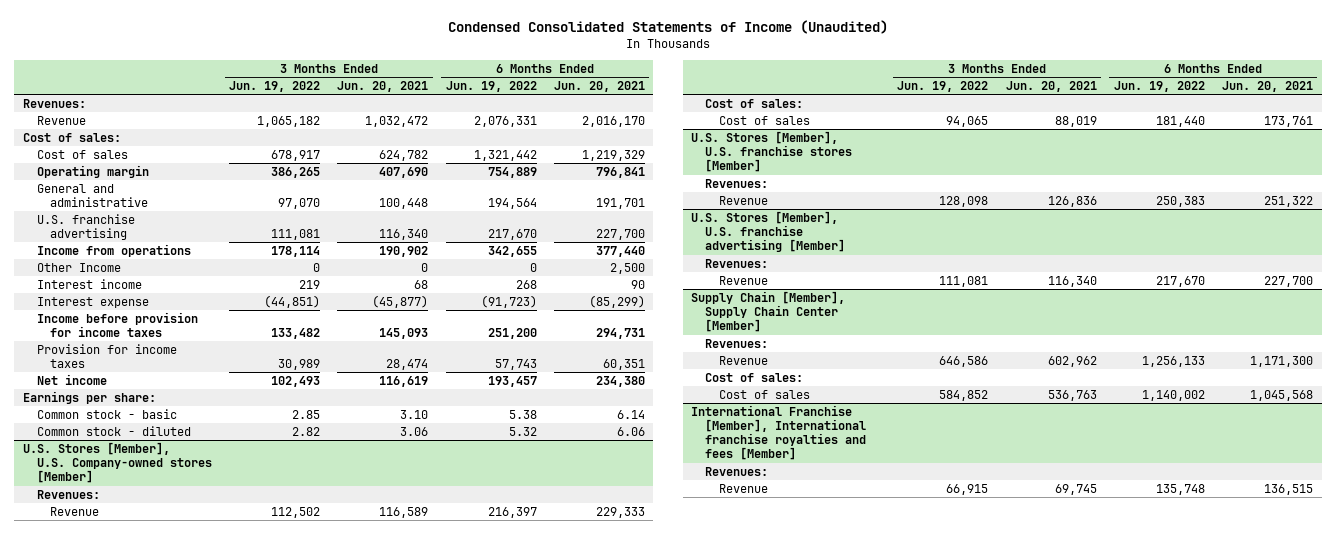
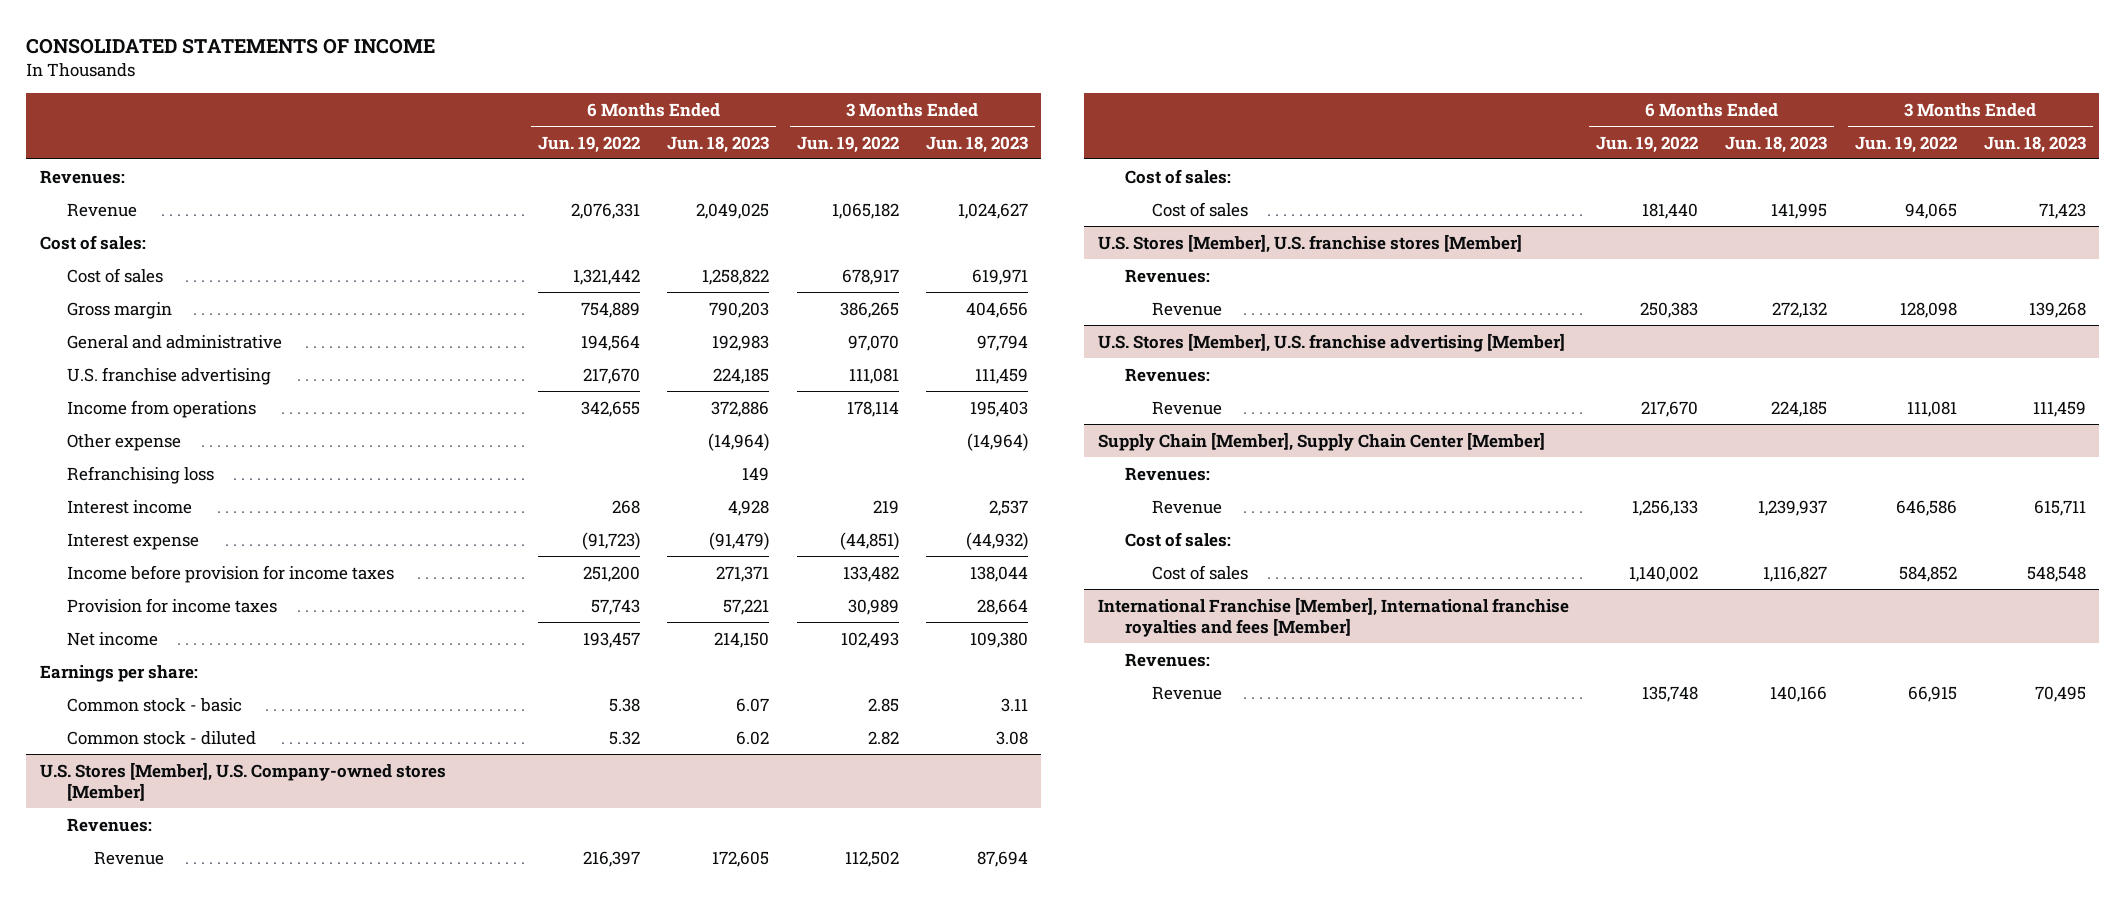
- Condensed Consolidated Statements of Income (Unaudited)
+ CONSOLIDATED STATEMENTS OF INCOME
- | 3 Months Ended Jun. 19, 2022 | 3 Months Ended Jun. 20, 2021 | 6 Months Ended Jun. 19, 2022 | 6 Months Ended Jun. 20, 2021
+ | 6 Months Ended Jun. 19, 2022 | 6 Months Ended Jun. 18, 2023 | 3 Months Ended Jun. 19, 2022 | 3 Months Ended Jun. 18, 2023
- Operating margin | 386,265 | 407,690 | 754,889 | 796,841
+ Gross margin | 754,889 | 790,203 | 386,265 | 404,656
- Other Income | 0 | 0 | 0 | 2,500
+ Other expense | | (14,964) | | (14,964)
+ Refranchising loss | | 149 | |

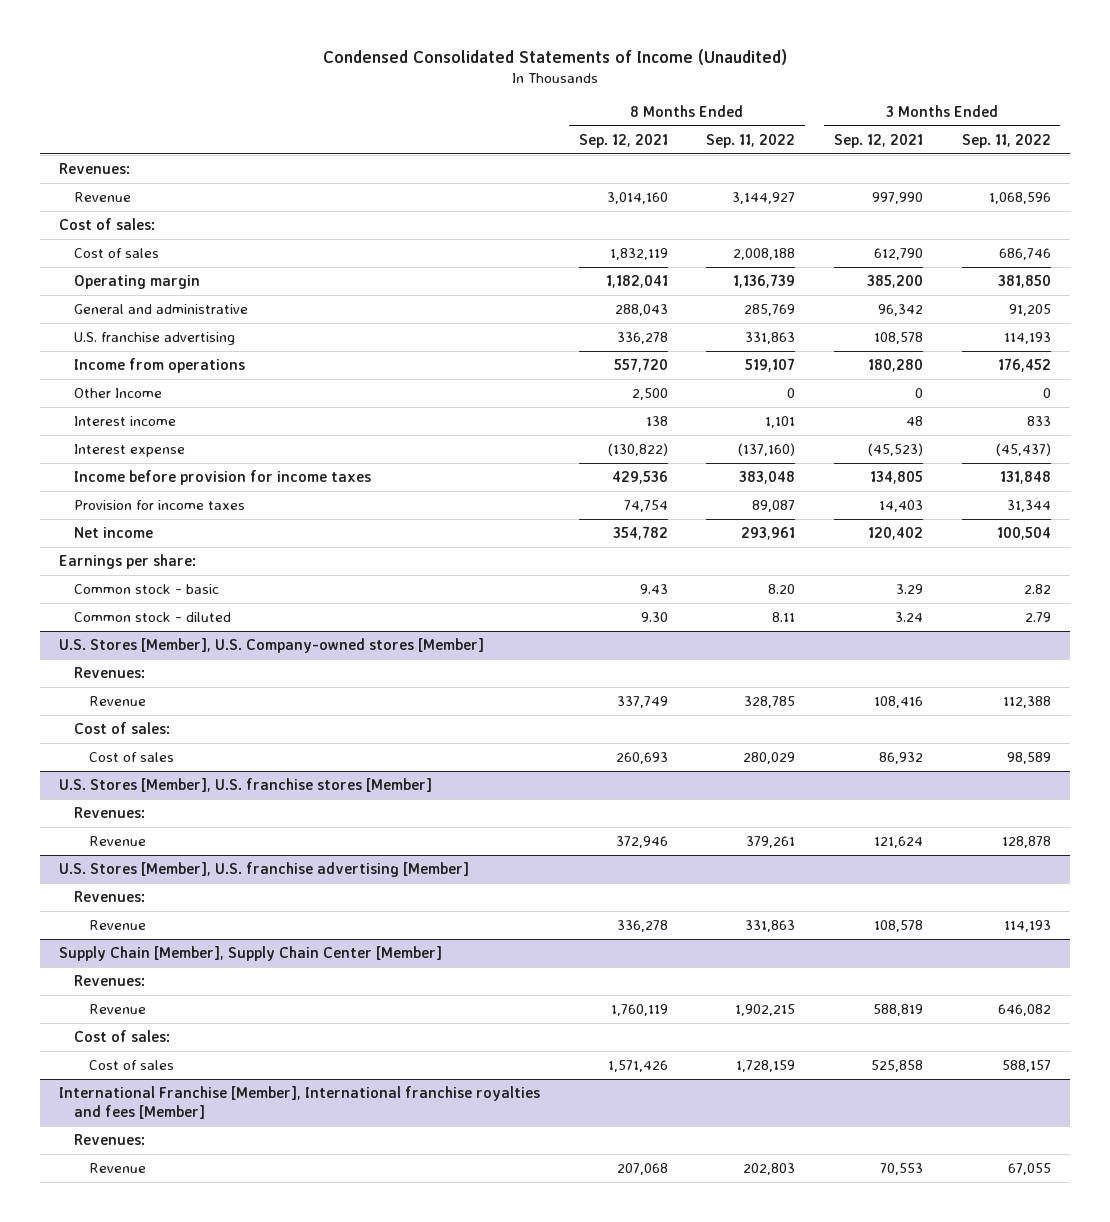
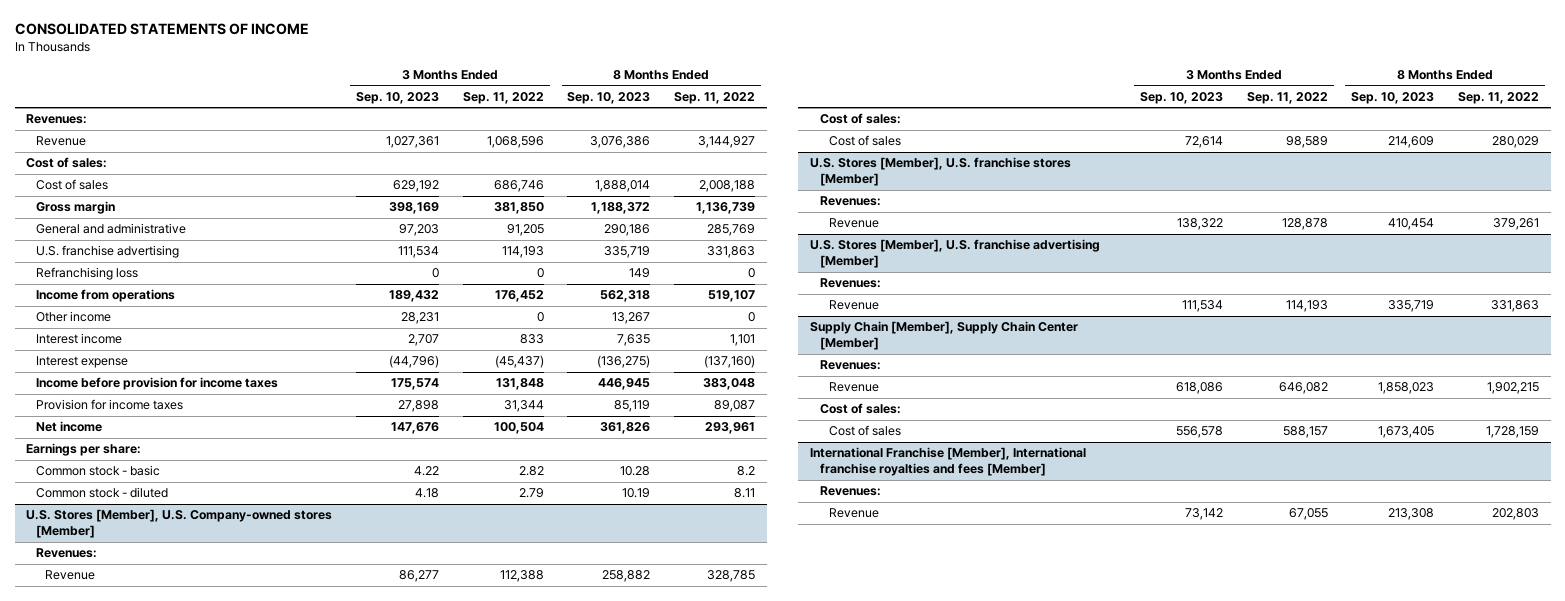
- Condensed Consolidated Statements of Income (Unaudited)
+ CONSOLIDATED STATEMENTS OF INCOME
- | 8 Months Ended Sep. 12, 2021 | 8 Months Ended Sep. 11, 2022 | 3 Months Ended Sep. 12, 2021 | 3 Months Ended Sep. 11, 2022
+ | 3 Months Ended Sep. 10, 2023 | 3 Months Ended Sep. 11, 2022 | 8 Months Ended Sep. 10, 2023 | 8 Months Ended Sep. 11, 2022
- Operating margin | 1,182,041 | 1,136,739 | 385,200 | 381,850
+ Gross margin | 398,169 | 381,850 | 1,188,372 | 1,136,739
+ Refranchising loss | 0 | 0 | 149 | 0
- Other Income | 2,500 | 0 | 0 | 0
+ Other income | 28,231 | 0 | 13,267 | 0
- Common stock - basic | 9.43 | 8.20 | 3.29 | 2.82
+ Common stock - basic | 4.22 | 2.82 | 10.28 | 8.2

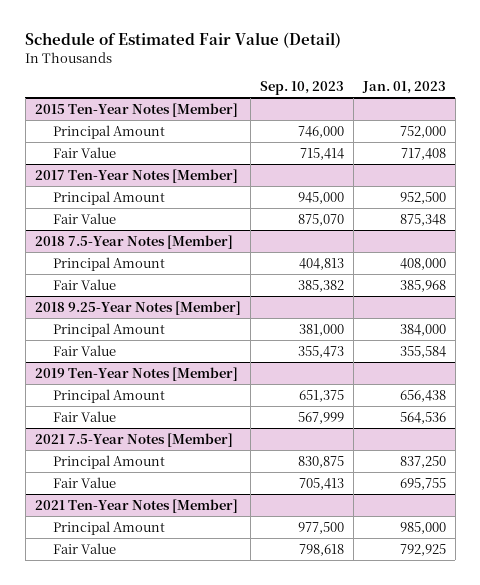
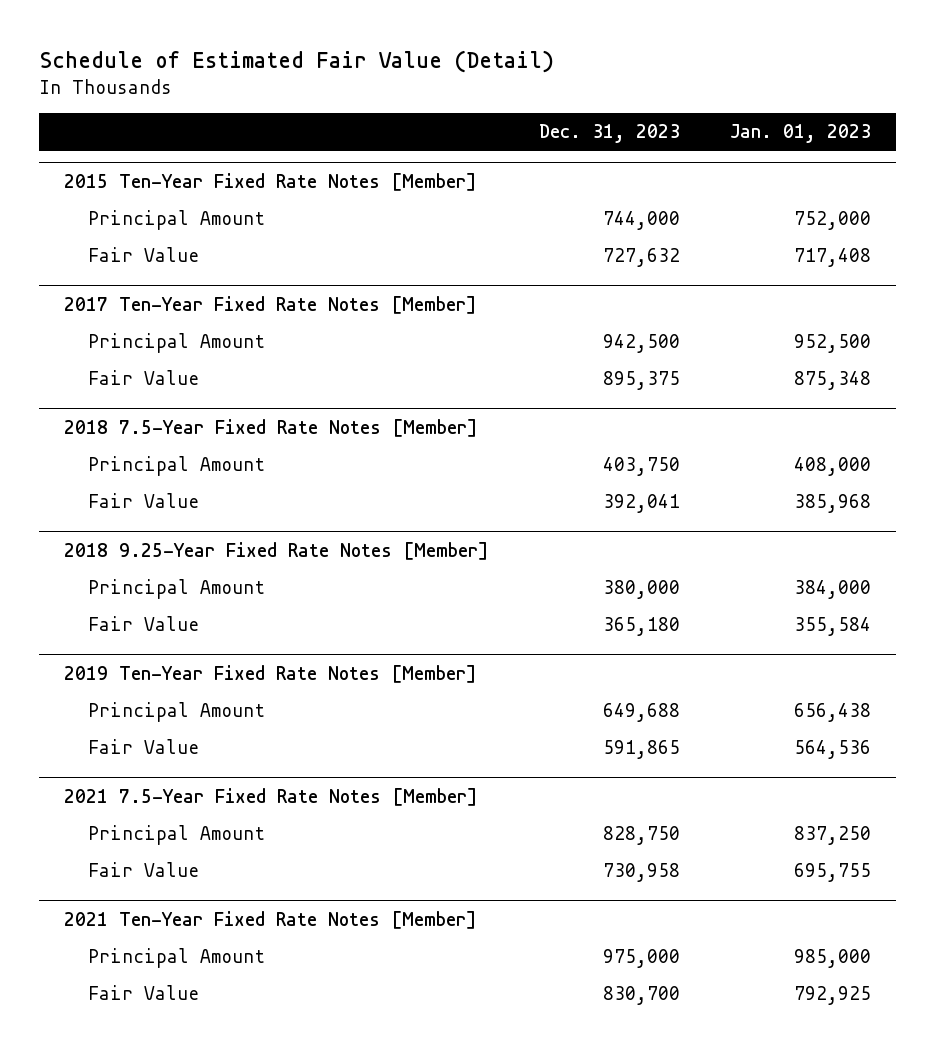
- | Sep. 10, 2023 | Jan. 01, 2023
+ | Dec. 31, 2023 | Jan. 01, 2023
- 2015 Ten-Year Notes [Member]
+ 2015 Ten-Year Fixed Rate Notes [Member]
- 2017 Ten-Year Notes [Member]
+ 2017 Ten-Year Fixed Rate Notes [Member]
- 2018 7.5-Year Notes [Member]
+ 2018 7.5-Year Fixed Rate Notes [Member]
- 2018 9.25-Year Notes [Member]
+ 2018 9.25-Year Fixed Rate Notes [Member]
- 2019 Ten-Year Notes [Member]
+ 2019 Ten-Year Fixed Rate Notes [Member]
- 2021 7.5-Year Notes [Member]
+ 2021 7.5-Year Fixed Rate Notes [Member]
- 2021 Ten-Year Notes [Member]
+ 2021 Ten-Year Fixed Rate Notes [Member]

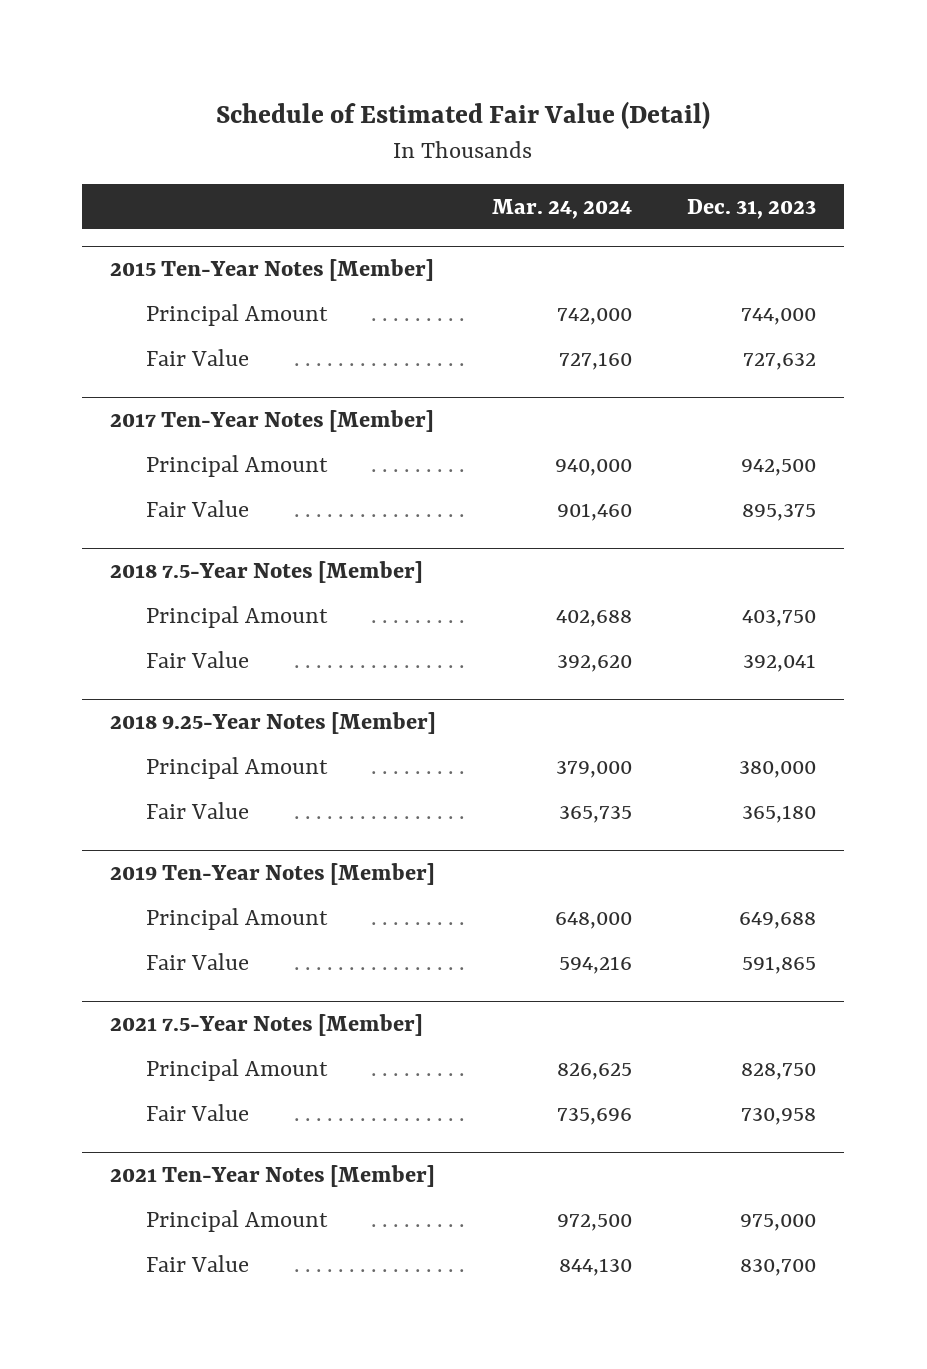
- | Dec. 31, 2023 | Jan. 01, 2023
+ | Mar. 24, 2024 | Dec. 31, 2023
- 2015 Ten-Year Fixed Rate Notes [Member]
+ 2015 Ten-Year Notes [Member]
- 2017 Ten-Year Fixed Rate Notes [Member]
+ 2017 Ten-Year Notes [Member]
- 2018 7.5-Year Fixed Rate Notes [Member]
+ 2018 7.5-Year Notes [Member]
- 2018 9.25-Year Fixed Rate Notes [Member]
+ 2018 9.25-Year Notes [Member]
- 2019 Ten-Year Fixed Rate Notes [Member]
+ 2019 Ten-Year Notes [Member]
- 2021 7.5-Year Fixed Rate Notes [Member]
+ 2021 7.5-Year Notes [Member]
- 2021 Ten-Year Fixed Rate Notes [Member]
+ 2021 Ten-Year Notes [Member]

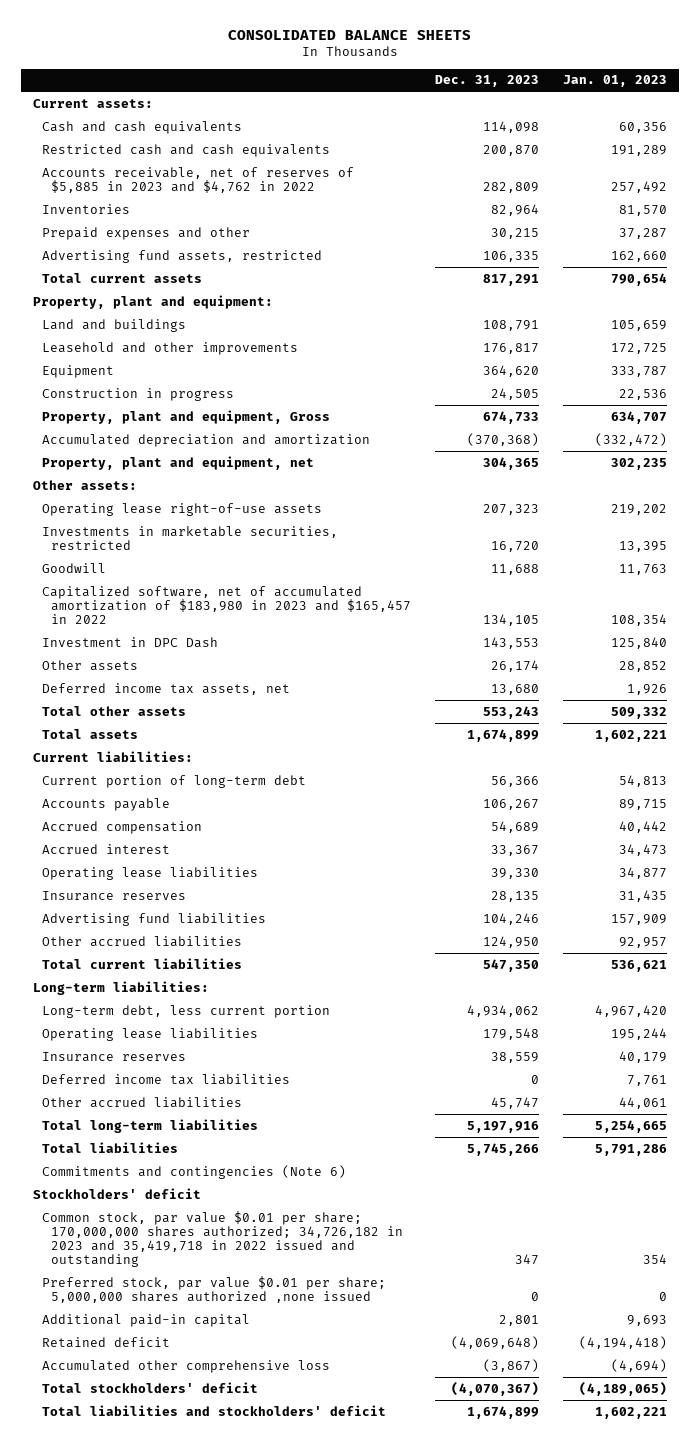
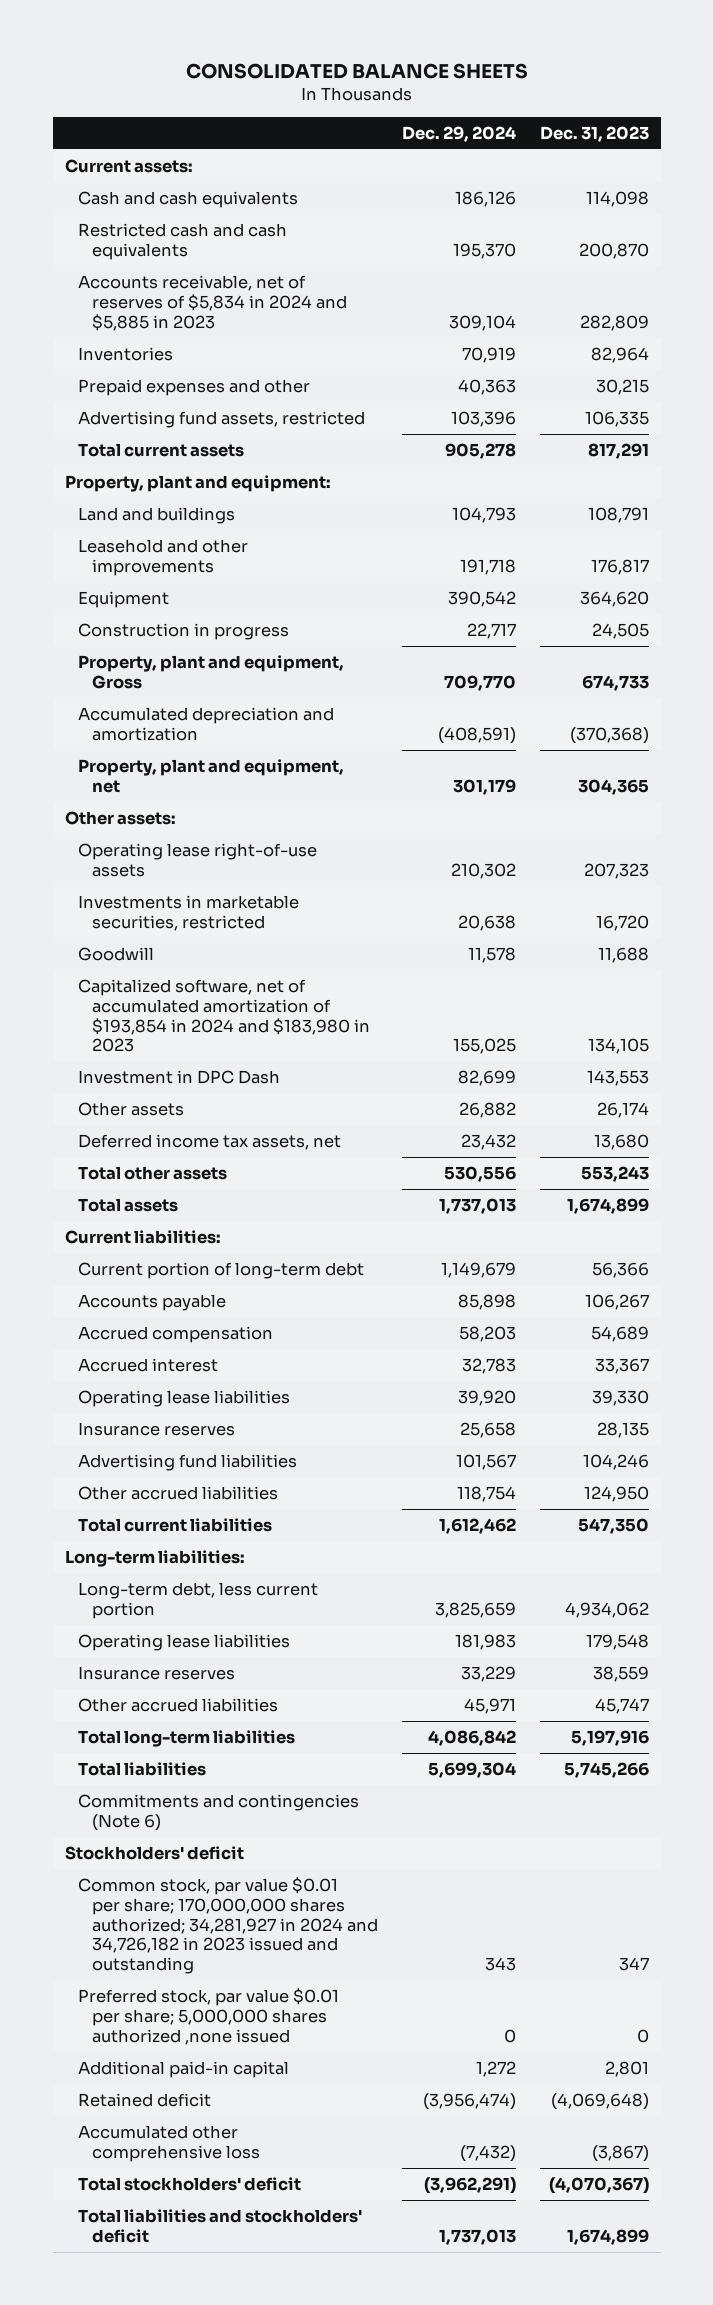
- | Dec. 31, 2023 | Jan. 01, 2023
+ | Dec. 29, 2024 | Dec. 31, 2023
- Accounts receivable, net of reserves of $5,885 in 2023 and $4,762 in 2022 | 282,809 | 257,492
+ Accounts receivable, net of reserves of $5,834 in 2024 and $5,885 in 2023 | 309,104 | 282,809
- Capitalized software, net of accumulated amortization of $183,980 in 2023 and $165,457 in 2022 | 134,105 | 108,354
+ Capitalized software, net of accumulated amortization of $193,854 in 2024 and $183,980 in 2023 | 155,025 | 134,105
- Deferred income tax liabilities | 0 | 7,761
- Common stock, par value $0.01 per share; 170,000,000 shares authorized; 34,726,182 in 2023 and 35,419,718 in 2022 issued and outstanding | 347 | 354
+ Common stock, par value $0.01 per share; 170,000,000 shares authorized; 34,281,927 in 2024 and 34,726,182 in 2023 issued and outstanding | 343 | 347

